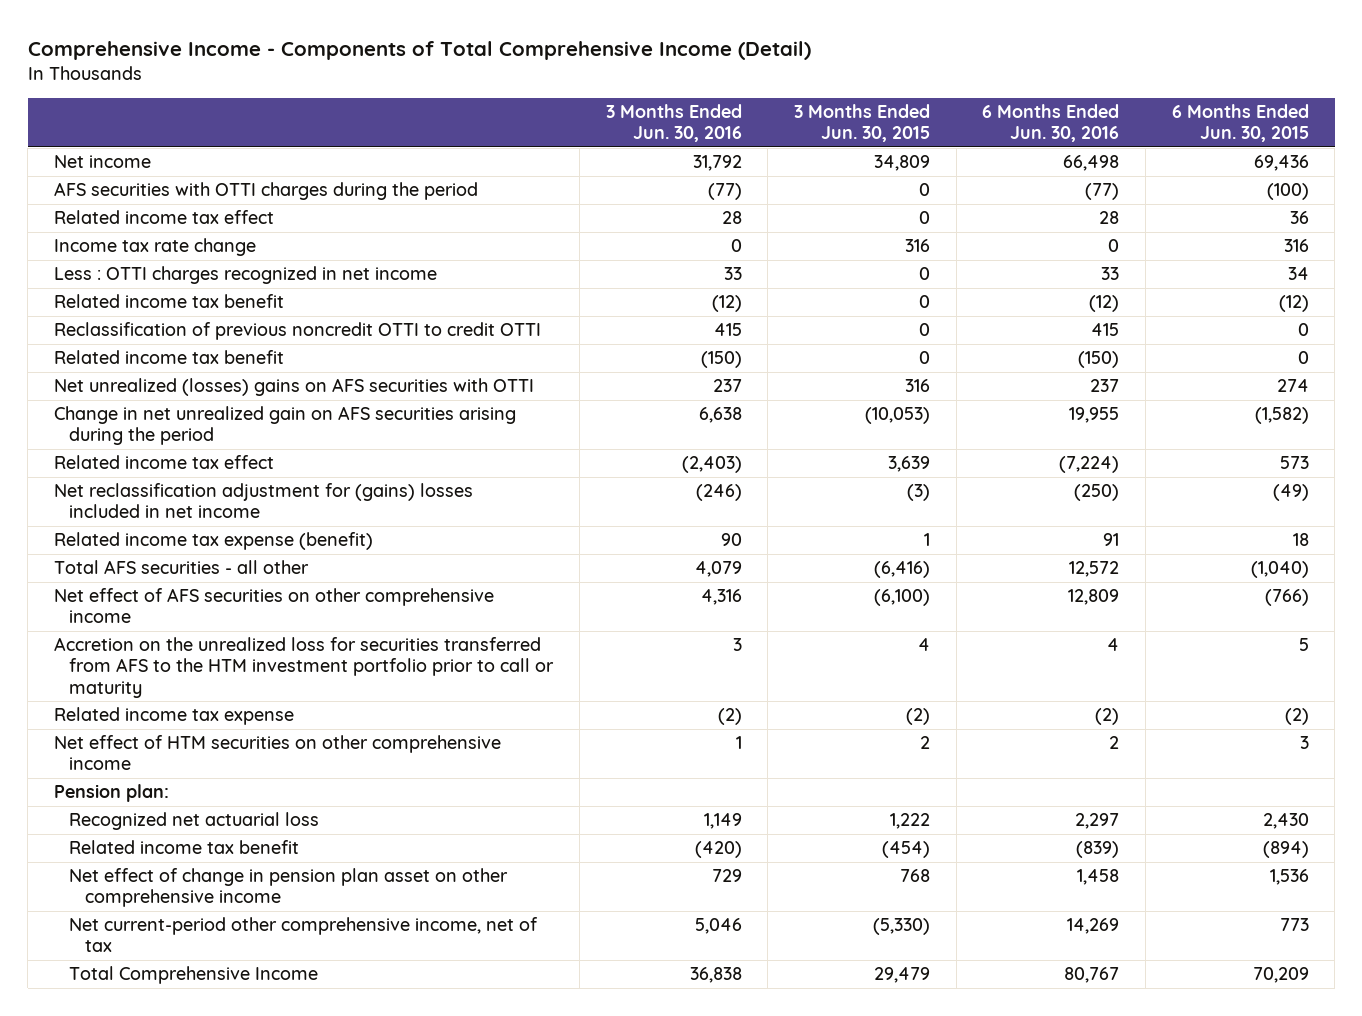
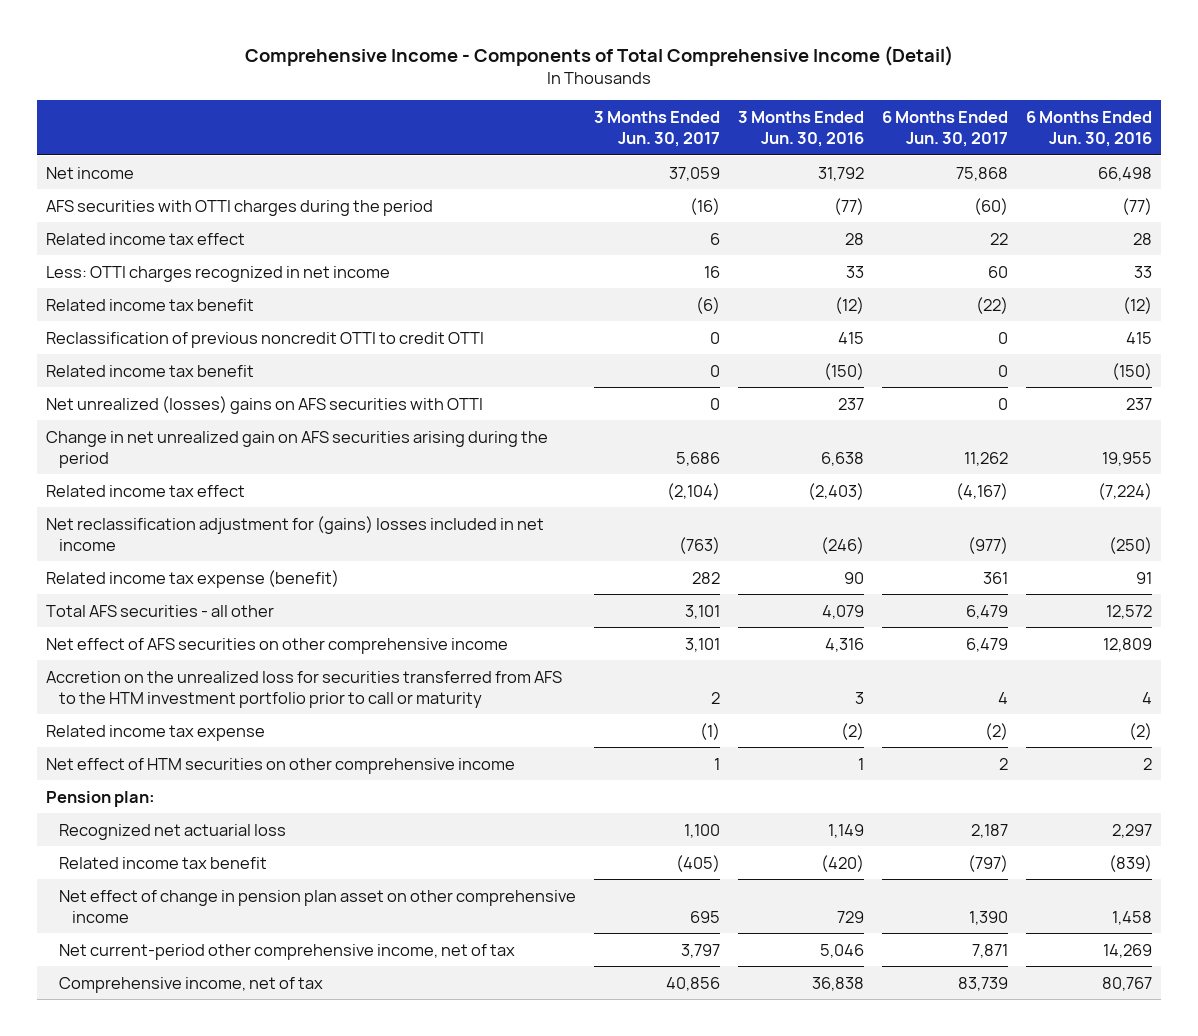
- | 3 Months Ended Jun. 30, 2016 | 3 Months Ended Jun. 30, 2015 | 6 Months Ended Jun. 30, 2016 | 6 Months Ended Jun. 30, 2015
+ | 3 Months Ended Jun. 30, 2017 | 3 Months Ended Jun. 30, 2016 | 6 Months Ended Jun. 30, 2017 | 6 Months Ended Jun. 30, 2016
- Income tax rate change | 0 | 316 | 0 | 316
- Less : OTTI charges recognized in net income | 33 | 0 | 33 | 34
+ Less: OTTI charges recognized in net income | 16 | 33 | 60 | 33
- Total Comprehensive Income | 36,838 | 29,479 | 80,767 | 70,209
+ Comprehensive income, net of tax | 40,856 | 36,838 | 83,739 | 80,767

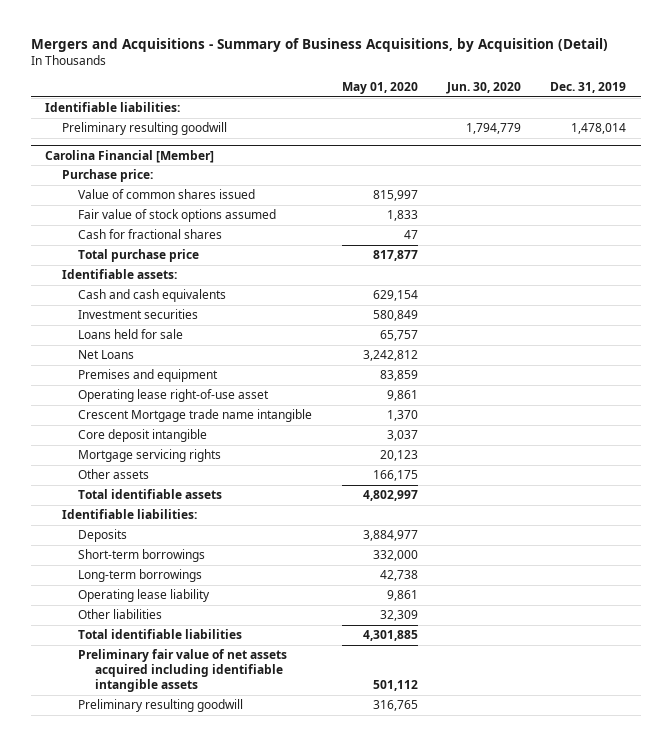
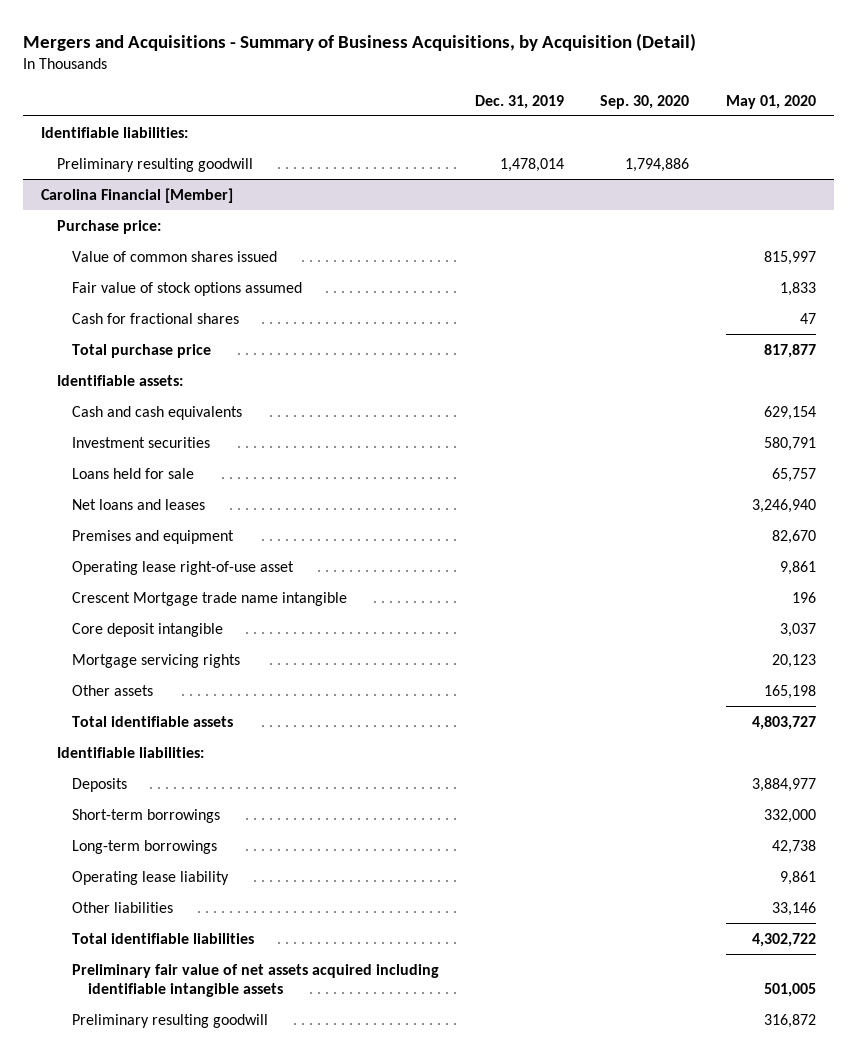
- | May 01, 2020 | Jun. 30, 2020 | Dec. 31, 2019
+ | Dec. 31, 2019 | Sep. 30, 2020 | May 01, 2020
@ Carolina Financial [Member]
- Investment securities | 580,849 | |
+ Investment securities | | | 580,791
- Net Loans | 3,242,812 | |
- Premises and equipment | 83,859 | |
+ Net loans and leases | | | 3,246,940
+ Premises and equipment | | | 82,670
- Crescent Mortgage trade name intangible | 1,370 | |
+ Crescent Mortgage trade name intangible | | | 196
- Other assets | 166,175 | |
- Total identifiable assets | 4,802,997 | |
+ Other assets | | | 165,198
+ Total identifiable assets | | | 4,803,727
- Other liabilities | 32,309 | |
- Total identifiable liabilities | 4,301,885 | |
- Preliminary fair value of net assets acquired including identifiable intangible assets | 501,112 | |
- Preliminary resulting goodwill | 316,765 | |
+ Other liabilities | | | 33,146
+ Total identifiable liabilities | | | 4,302,722
+ Preliminary fair value of net assets acquired including identifiable intangible assets | | | 501,005
+ Preliminary resulting goodwill | | | 316,872

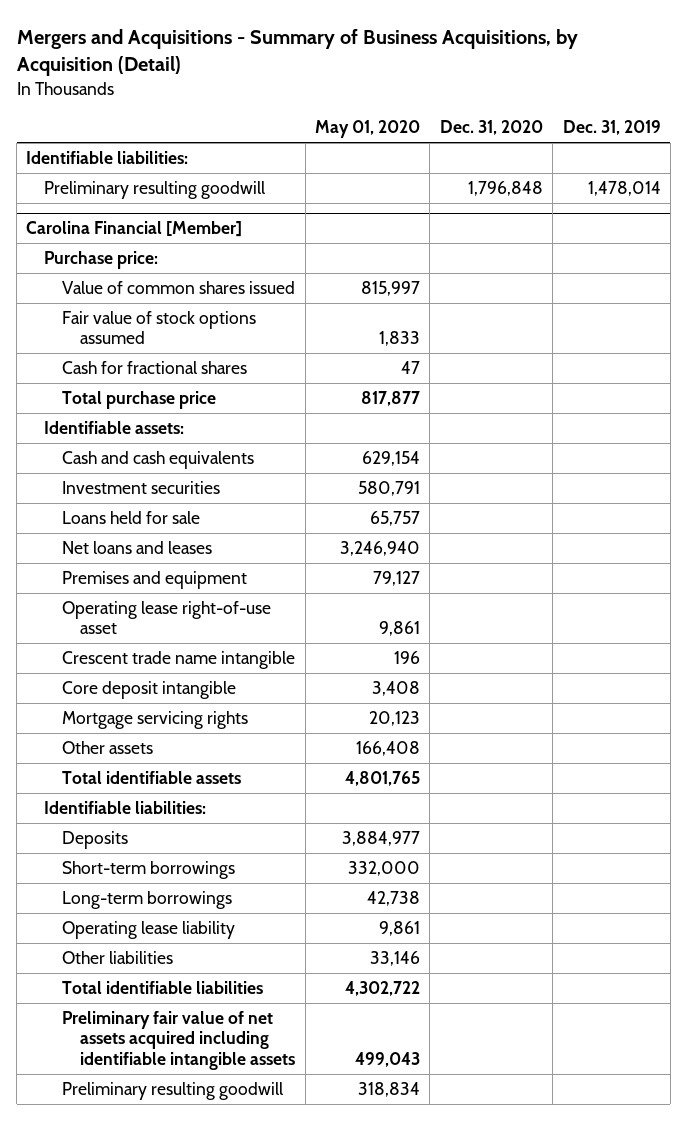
- | Dec. 31, 2019 | Sep. 30, 2020 | May 01, 2020
+ | May 01, 2020 | Dec. 31, 2020 | Dec. 31, 2019
@ Carolina Financial [Member]
- Premises and equipment | | | 82,670
+ Premises and equipment | 79,127 | |
- Crescent Mortgage trade name intangible | | | 196
- Core deposit intangible | | | 3,037
+ Crescent trade name intangible | 196 | |
+ Core deposit intangible | 3,408 | |
- Other assets | | | 165,198
- Total identifiable assets | | | 4,803,727
+ Other assets | 166,408 | |
+ Total identifiable assets | 4,801,765 | |
- Preliminary fair value of net assets acquired including identifiable intangible assets | | | 501,005
- Preliminary resulting goodwill | | | 316,872
+ Preliminary fair value of net assets acquired including identifiable intangible assets | 499,043 | |
+ Preliminary resulting goodwill | 318,834 | |

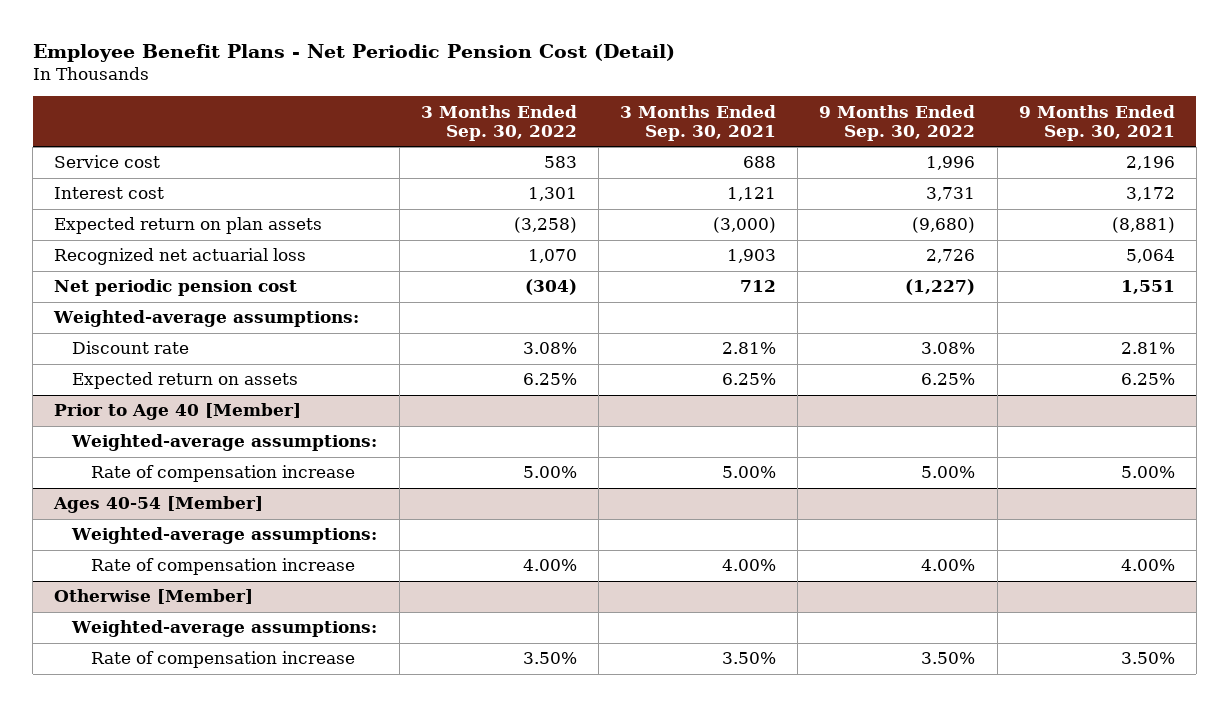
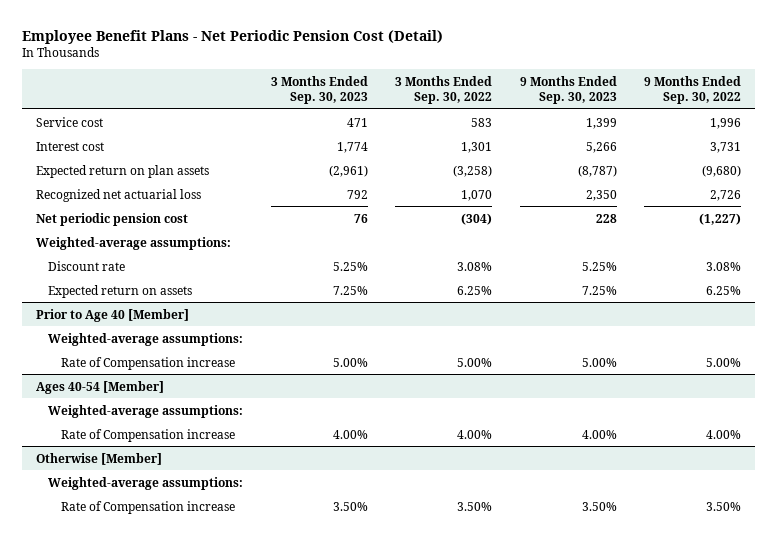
- | 3 Months Ended Sep. 30, 2022 | 3 Months Ended Sep. 30, 2021 | 9 Months Ended Sep. 30, 2022 | 9 Months Ended Sep. 30, 2021
+ | 3 Months Ended Sep. 30, 2023 | 3 Months Ended Sep. 30, 2022 | 9 Months Ended Sep. 30, 2023 | 9 Months Ended Sep. 30, 2022
@ Prior to Age 40 [Member]
- Rate of compensation increase | 5.00% | 5.00% | 5.00% | 5.00%
+ Rate of Compensation increase | 5.00% | 5.00% | 5.00% | 5.00%
@ Ages 40-54 [Member]
- Rate of compensation increase | 4.00% | 4.00% | 4.00% | 4.00%
+ Rate of Compensation increase | 4.00% | 4.00% | 4.00% | 4.00%
@ Otherwise [Member]
- Rate of compensation increase | 3.50% | 3.50% | 3.50% | 3.50%
+ Rate of Compensation increase | 3.50% | 3.50% | 3.50% | 3.50%

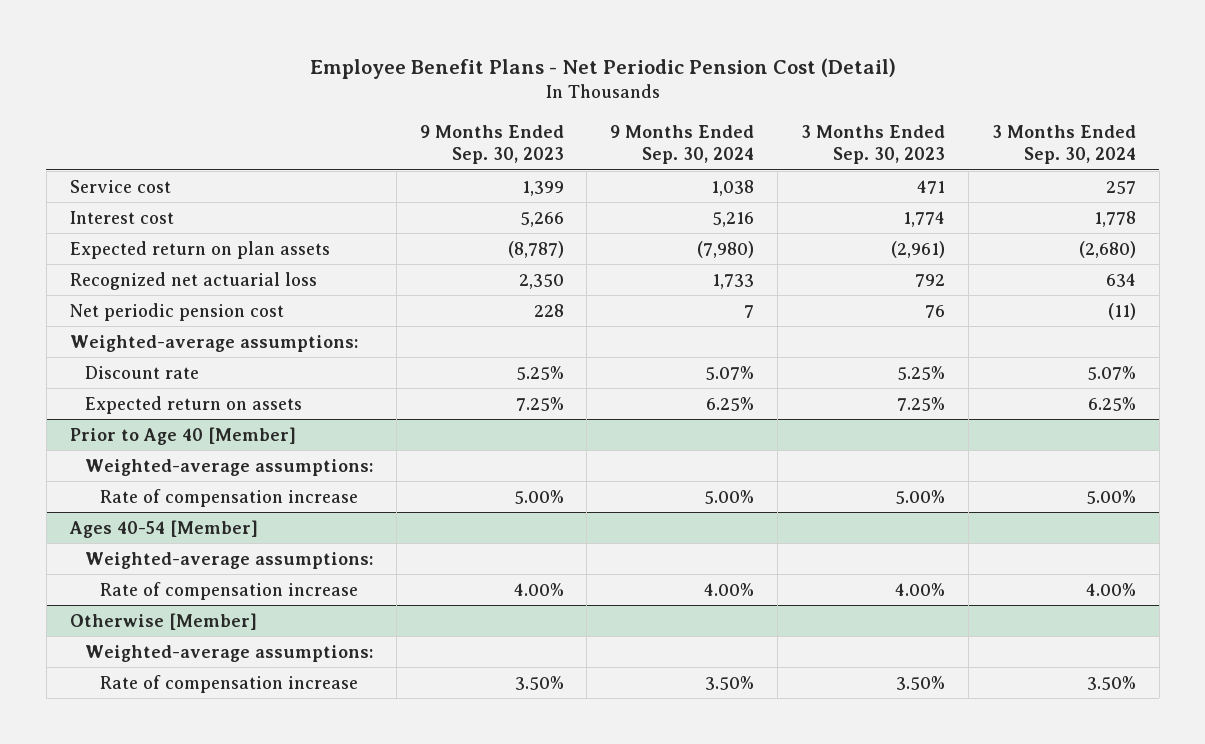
- | 3 Months Ended Sep. 30, 2023 | 3 Months Ended Sep. 30, 2022 | 9 Months Ended Sep. 30, 2023 | 9 Months Ended Sep. 30, 2022
+ | 9 Months Ended Sep. 30, 2023 | 9 Months Ended Sep. 30, 2024 | 3 Months Ended Sep. 30, 2023 | 3 Months Ended Sep. 30, 2024
@ Prior to Age 40 [Member]
- Rate of Compensation increase | 5.00% | 5.00% | 5.00% | 5.00%
+ Rate of compensation increase | 5.00% | 5.00% | 5.00% | 5.00%
@ Ages 40-54 [Member]
- Rate of Compensation increase | 4.00% | 4.00% | 4.00% | 4.00%
+ Rate of compensation increase | 4.00% | 4.00% | 4.00% | 4.00%
@ Otherwise [Member]
- Rate of Compensation increase | 3.50% | 3.50% | 3.50% | 3.50%
+ Rate of compensation increase | 3.50% | 3.50% | 3.50% | 3.50%

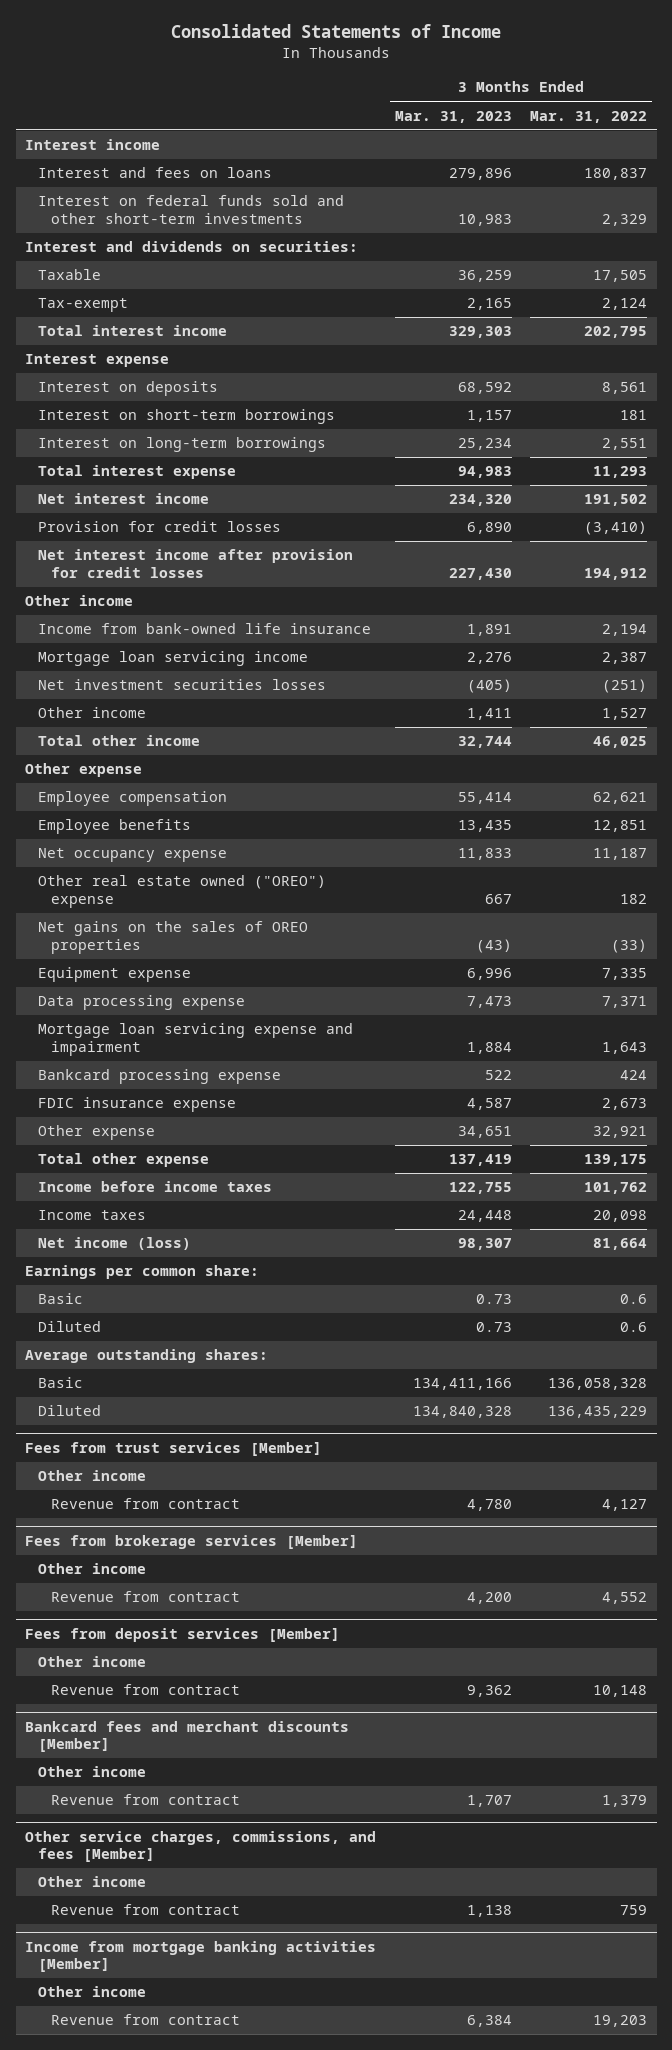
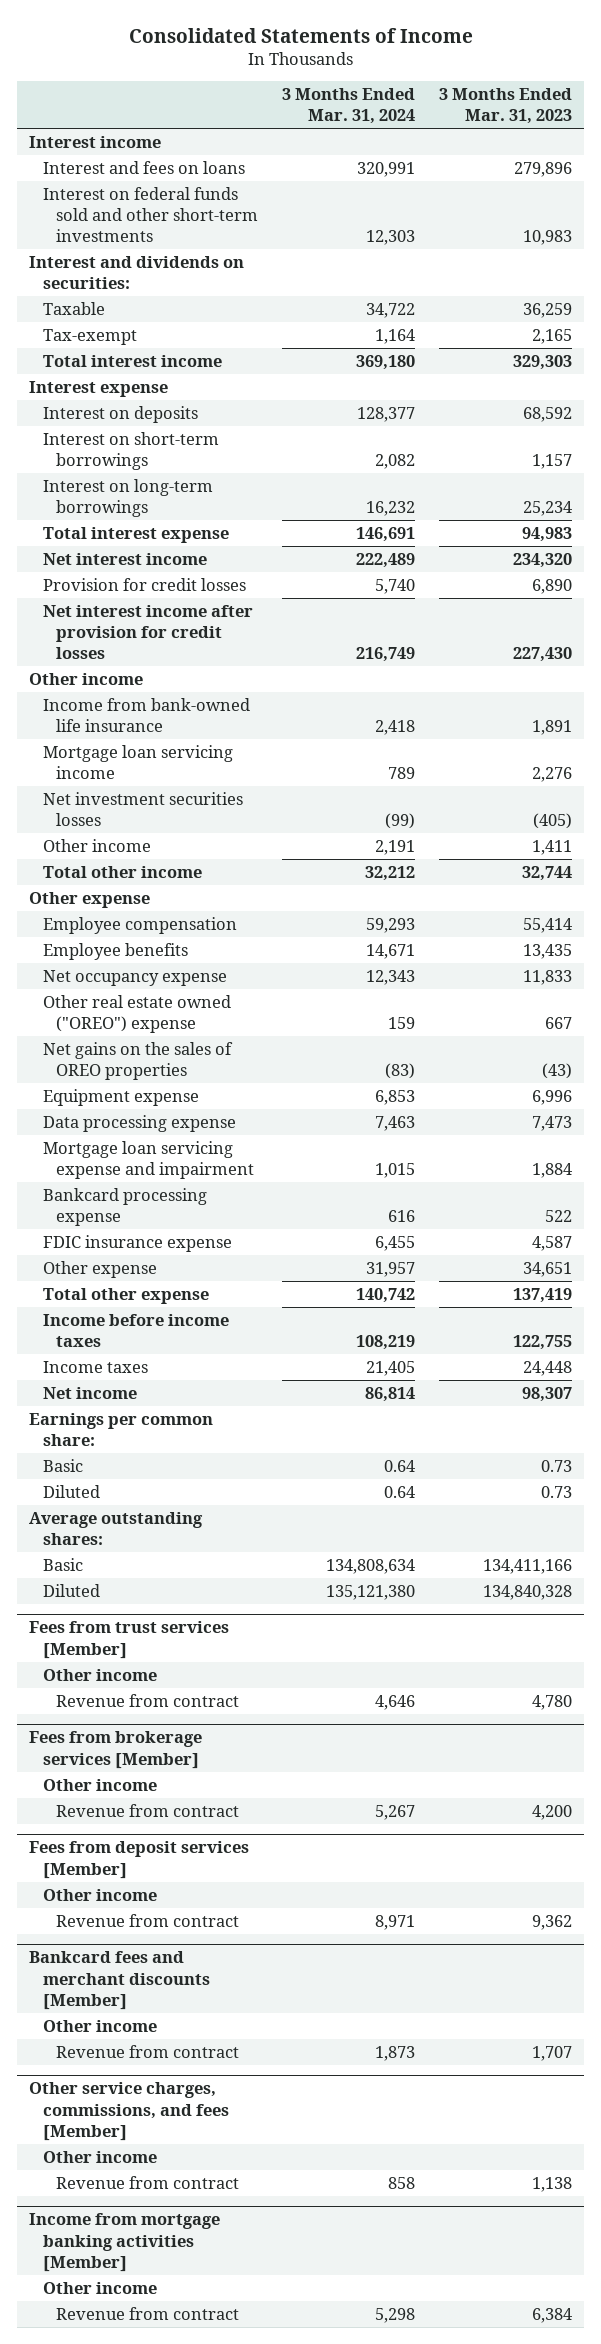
- | 3 Months Ended Mar. 31, 2023 | 3 Months Ended Mar. 31, 2022
+ | 3 Months Ended Mar. 31, 2024 | 3 Months Ended Mar. 31, 2023
- Net income (loss) | 98,307 | 81,664
+ Net income | 86,814 | 98,307

